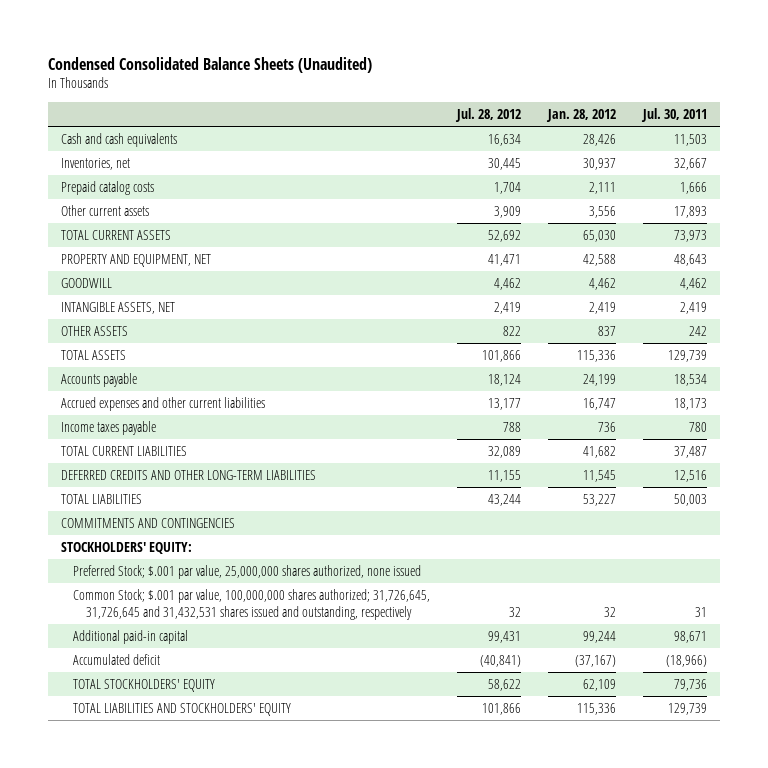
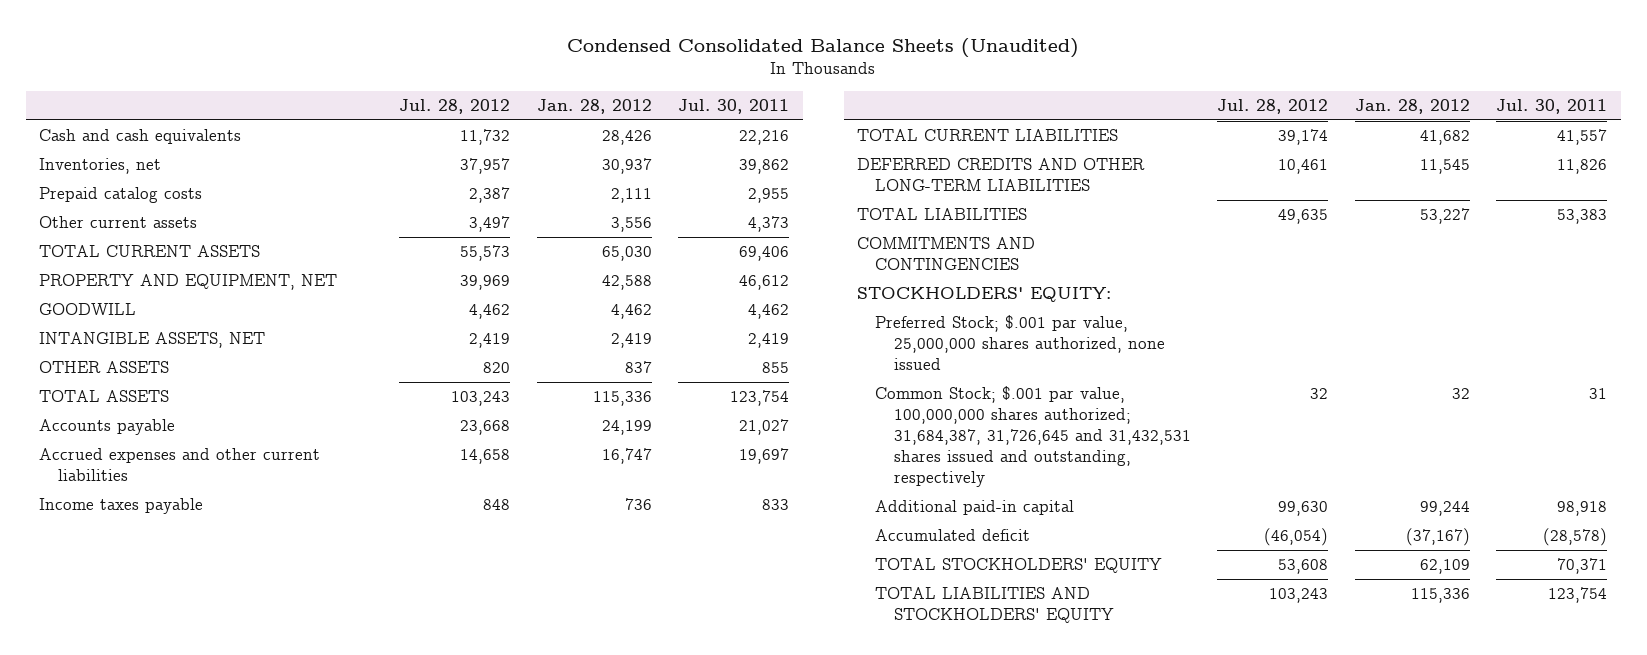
- Cash and cash equivalents | 16,634 | 28,426 | 11,503
- Inventories, net | 30,445 | 30,937 | 32,667
- Prepaid catalog costs | 1,704 | 2,111 | 1,666
- Other current assets | 3,909 | 3,556 | 17,893
- TOTAL CURRENT ASSETS | 52,692 | 65,030 | 73,973
- PROPERTY AND EQUIPMENT, NET | 41,471 | 42,588 | 48,643
+ Cash and cash equivalents | 11,732 | 28,426 | 22,216
+ Inventories, net | 37,957 | 30,937 | 39,862
+ Prepaid catalog costs | 2,387 | 2,111 | 2,955
+ Other current assets | 3,497 | 3,556 | 4,373
+ TOTAL CURRENT ASSETS | 55,573 | 65,030 | 69,406
+ PROPERTY AND EQUIPMENT, NET | 39,969 | 42,588 | 46,612
- OTHER ASSETS | 822 | 837 | 242
- TOTAL ASSETS | 101,866 | 115,336 | 129,739
- Accounts payable | 18,124 | 24,199 | 18,534
- Accrued expenses and other current liabilities | 13,177 | 16,747 | 18,173
- Income taxes payable | 788 | 736 | 780
- TOTAL CURRENT LIABILITIES | 32,089 | 41,682 | 37,487
- DEFERRED CREDITS AND OTHER LONG-TERM LIABILITIES | 11,155 | 11,545 | 12,516
- TOTAL LIABILITIES | 43,244 | 53,227 | 50,003
+ OTHER ASSETS | 820 | 837 | 855
+ TOTAL ASSETS | 103,243 | 115,336 | 123,754
+ Accounts payable | 23,668 | 24,199 | 21,027
+ Accrued expenses and other current liabilities | 14,658 | 16,747 | 19,697
+ Income taxes payable | 848 | 736 | 833
+ TOTAL CURRENT LIABILITIES | 39,174 | 41,682 | 41,557
+ DEFERRED CREDITS AND OTHER LONG-TERM LIABILITIES | 10,461 | 11,545 | 11,826
+ TOTAL LIABILITIES | 49,635 | 53,227 | 53,383
- Common Stock; $.001 par value, 100,000,000 shares authorized; 31,726,645, 31,726,645 and 31,432,531 shares issued and outstanding, respectively | 32 | 32 | 31
- Additional paid-in capital | 99,431 | 99,244 | 98,671
- Accumulated deficit | (40,841) | (37,167) | (18,966)
- TOTAL STOCKHOLDERS' EQUITY | 58,622 | 62,109 | 79,736
- TOTAL LIABILITIES AND STOCKHOLDERS' EQUITY | 101,866 | 115,336 | 129,739
+ Common Stock; $.001 par value, 100,000,000 shares authorized; 31,684,387, 31,726,645 and 31,432,531 shares issued and outstanding, respectively | 32 | 32 | 31
+ Additional paid-in capital | 99,630 | 99,244 | 98,918
+ Accumulated deficit | (46,054) | (37,167) | (28,578)
+ TOTAL STOCKHOLDERS' EQUITY | 53,608 | 62,109 | 70,371
+ TOTAL LIABILITIES AND STOCKHOLDERS' EQUITY | 103,243 | 115,336 | 123,754

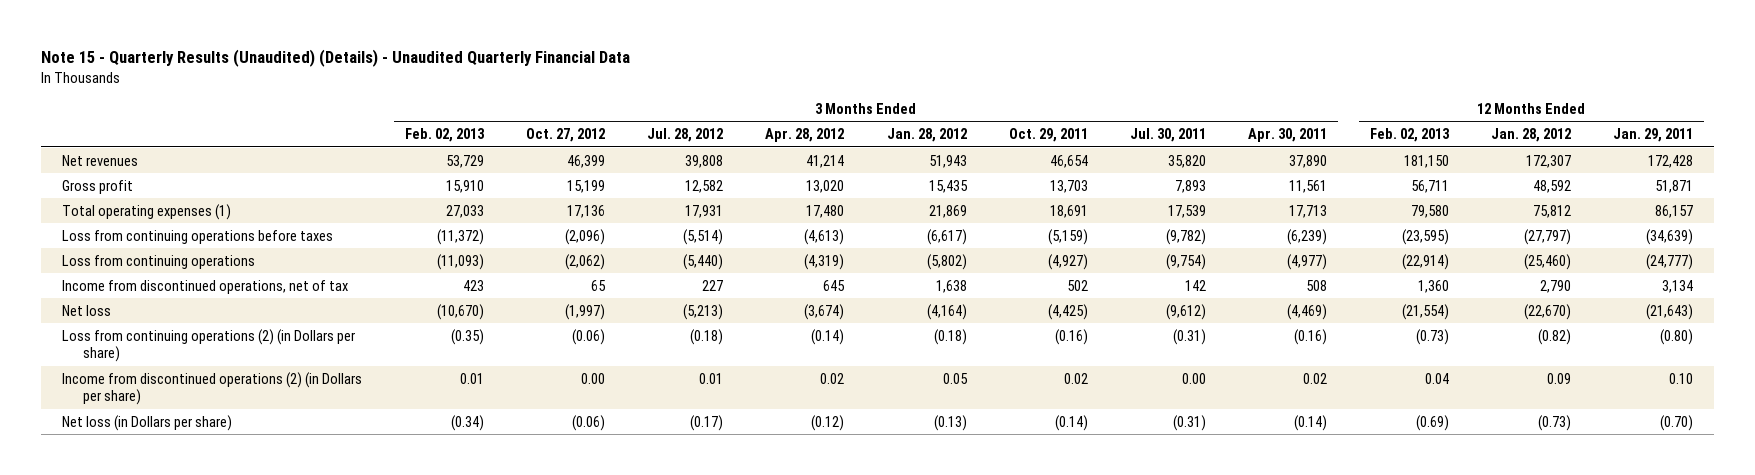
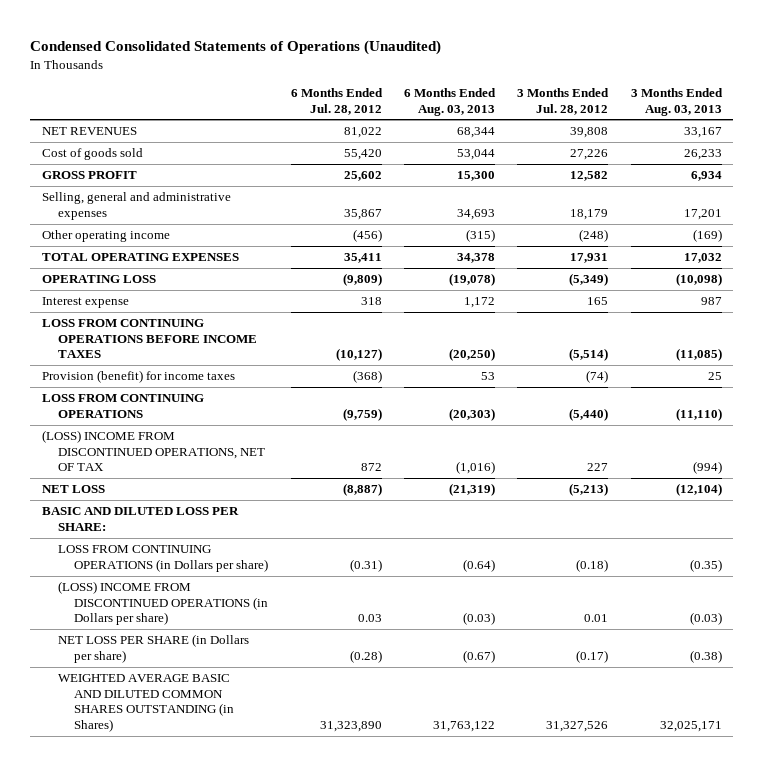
- Note 15 - Quarterly Results (Unaudited) (Details) - Unaudited Quarterly Financial Data
+ Condensed Consolidated Statements of Operations (Unaudited)
- | 3 Months Ended Feb. 02, 2013 | 3 Months Ended Oct. 27, 2012 | 3 Months Ended Jul. 28, 2012 | 3 Months Ended Apr. 28, 2012 | 3 Months Ended Jan. 28, 2012 | 3 Months Ended Oct. 29, 2011 | 3 Months Ended Jul. 30, 2011 | 3 Months Ended Apr. 30, 2011 | 12 Months Ended Feb. 02, 2013 | 12 Months Ended Jan. 28, 2012 | 12 Months Ended Jan. 29, 2011
+ | 6 Months Ended Jul. 28, 2012 | 6 Months Ended Aug. 03, 2013 | 3 Months Ended Jul. 28, 2012 | 3 Months Ended Aug. 03, 2013
- Net revenues | 53,729 | 46,399 | 39,808 | 41,214 | 51,943 | 46,654 | 35,820 | 37,890 | 181,150 | 172,307 | 172,428
- Gross profit | 15,910 | 15,199 | 12,582 | 13,020 | 15,435 | 13,703 | 7,893 | 11,561 | 56,711 | 48,592 | 51,871
- Total operating expenses (1) | 27,033 | 17,136 | 17,931 | 17,480 | 21,869 | 18,691 | 17,539 | 17,713 | 79,580 | 75,812 | 86,157
- Loss from continuing operations before taxes | (11,372) | (2,096) | (5,514) | (4,613) | (6,617) | (5,159) | (9,782) | (6,239) | (23,595) | (27,797) | (34,639)
- Loss from continuing operations | (11,093) | (2,062) | (5,440) | (4,319) | (5,802) | (4,927) | (9,754) | (4,977) | (22,914) | (25,460) | (24,777)
- Income from discontinued operations, net of tax | 423 | 65 | 227 | 645 | 1,638 | 502 | 142 | 508 | 1,360 | 2,790 | 3,134
- Net loss | (10,670) | (1,997) | (5,213) | (3,674) | (4,164) | (4,425) | (9,612) | (4,469) | (21,554) | (22,670) | (21,643)
- Loss from continuing operations (2) (in Dollars per share) | (0.35) | (0.06) | (0.18) | (0.14) | (0.18) | (0.16) | (0.31) | (0.16) | (0.73) | (0.82) | (0.80)
- Income from discontinued operations (2) (in Dollars per share) | 0.01 | 0.00 | 0.01 | 0.02 | 0.05 | 0.02 | 0.00 | 0.02 | 0.04 | 0.09 | 0.10
- Net loss (in Dollars per share) | (0.34) | (0.06) | (0.17) | (0.12) | (0.13) | (0.14) | (0.31) | (0.14) | (0.69) | (0.73) | (0.70)
+ NET REVENUES | 81,022 | 68,344 | 39,808 | 33,167
+ Cost of goods sold | 55,420 | 53,044 | 27,226 | 26,233
+ GROSS PROFIT | 25,602 | 15,300 | 12,582 | 6,934
+ Selling, general and administrative expenses | 35,867 | 34,693 | 18,179 | 17,201
+ Other operating income | (456) | (315) | (248) | (169)
+ TOTAL OPERATING EXPENSES | 35,411 | 34,378 | 17,931 | 17,032
+ OPERATING LOSS | (9,809) | (19,078) | (5,349) | (10,098)
+ Interest expense | 318 | 1,172 | 165 | 987
+ LOSS FROM CONTINUING OPERATIONS BEFORE INCOME TAXES | (10,127) | (20,250) | (5,514) | (11,085)
+ Provision (benefit) for income taxes | (368) | 53 | (74) | 25
+ LOSS FROM CONTINUING OPERATIONS | (9,759) | (20,303) | (5,440) | (11,110)
+ (LOSS) INCOME FROM DISCONTINUED OPERATIONS, NET OF TAX | 872 | (1,016) | 227 | (994)
+ NET LOSS | (8,887) | (21,319) | (5,213) | (12,104)
+ BASIC AND DILUTED LOSS PER SHARE:
+ LOSS FROM CONTINUING OPERATIONS (in Dollars per share) | (0.31) | (0.64) | (0.18) | (0.35)
+ (LOSS) INCOME FROM DISCONTINUED OPERATIONS (in Dollars per share) | 0.03 | (0.03) | 0.01 | (0.03)
+ NET LOSS PER SHARE (in Dollars per share) | (0.28) | (0.67) | (0.17) | (0.38)
+ WEIGHTED AVERAGE BASIC AND DILUTED COMMON SHARES OUTSTANDING (in Shares) | 31,323,890 | 31,763,122 | 31,327,526 | 32,025,171

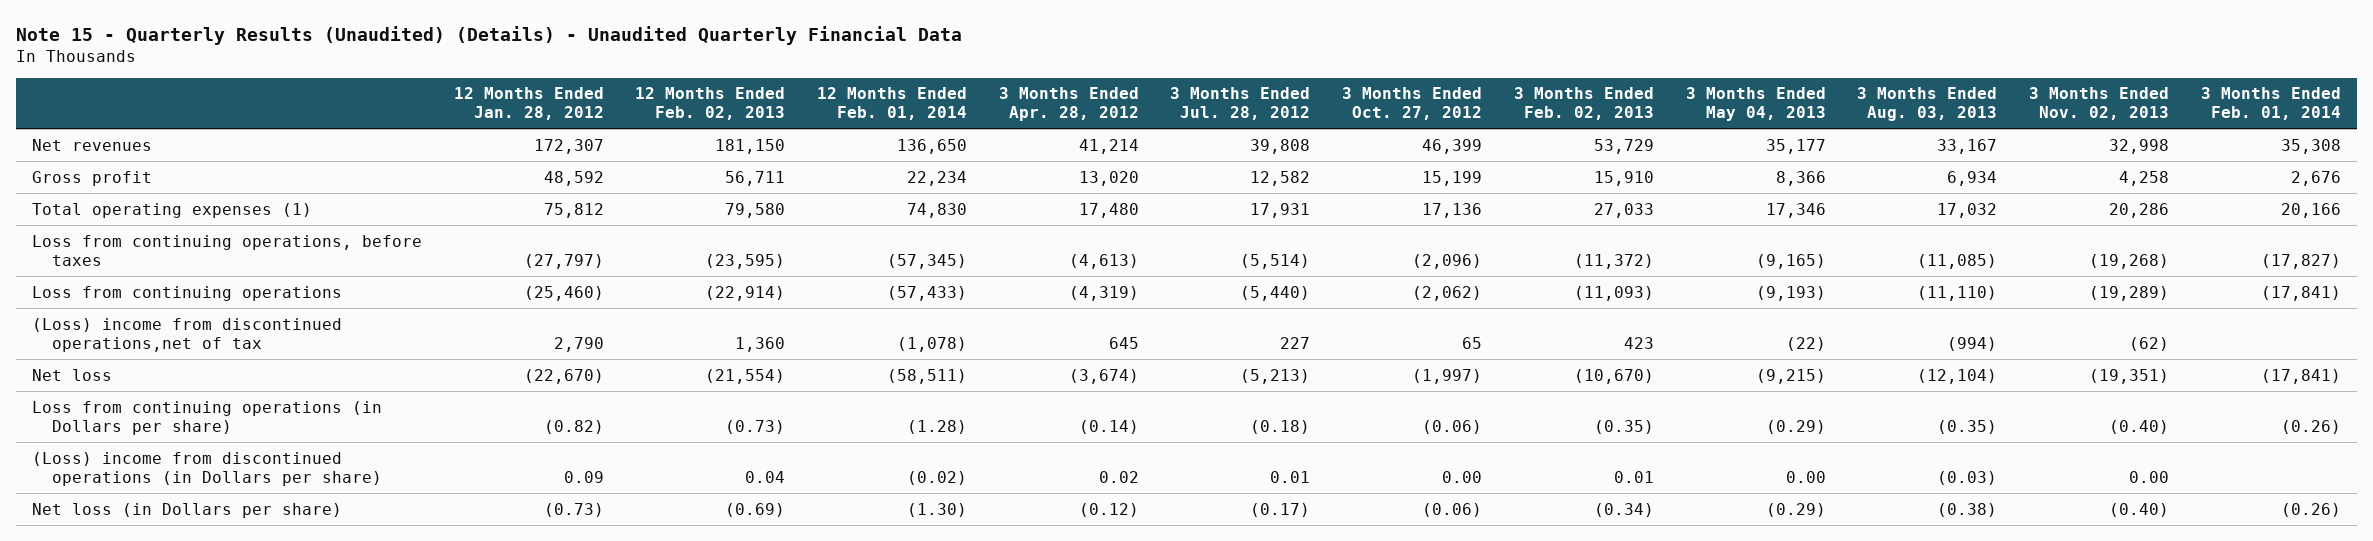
- Condensed Consolidated Statements of Operations (Unaudited)
+ Note 15 - Quarterly Results (Unaudited) (Details) - Unaudited Quarterly Financial Data
- | 6 Months Ended Jul. 28, 2012 | 6 Months Ended Aug. 03, 2013 | 3 Months Ended Jul. 28, 2012 | 3 Months Ended Aug. 03, 2013
+ | 12 Months Ended Jan. 28, 2012 | 12 Months Ended Feb. 02, 2013 | 12 Months Ended Feb. 01, 2014 | 3 Months Ended Apr. 28, 2012 | 3 Months Ended Jul. 28, 2012 | 3 Months Ended Oct. 27, 2012 | 3 Months Ended Feb. 02, 2013 | 3 Months Ended May 04, 2013 | 3 Months Ended Aug. 03, 2013 | 3 Months Ended Nov. 02, 2013 | 3 Months Ended Feb. 01, 2014
- NET REVENUES | 81,022 | 68,344 | 39,808 | 33,167
- Cost of goods sold | 55,420 | 53,044 | 27,226 | 26,233
- GROSS PROFIT | 25,602 | 15,300 | 12,582 | 6,934
- Selling, general and administrative expenses | 35,867 | 34,693 | 18,179 | 17,201
- Other operating income | (456) | (315) | (248) | (169)
- TOTAL OPERATING EXPENSES | 35,411 | 34,378 | 17,931 | 17,032
- OPERATING LOSS | (9,809) | (19,078) | (5,349) | (10,098)
- Interest expense | 318 | 1,172 | 165 | 987
- LOSS FROM CONTINUING OPERATIONS BEFORE INCOME TAXES | (10,127) | (20,250) | (5,514) | (11,085)
- Provision (benefit) for income taxes | (368) | 53 | (74) | 25
- LOSS FROM CONTINUING OPERATIONS | (9,759) | (20,303) | (5,440) | (11,110)
- (LOSS) INCOME FROM DISCONTINUED OPERATIONS, NET OF TAX | 872 | (1,016) | 227 | (994)
- NET LOSS | (8,887) | (21,319) | (5,213) | (12,104)
- BASIC AND DILUTED LOSS PER SHARE:
- LOSS FROM CONTINUING OPERATIONS (in Dollars per share) | (0.31) | (0.64) | (0.18) | (0.35)
- (LOSS) INCOME FROM DISCONTINUED OPERATIONS (in Dollars per share) | 0.03 | (0.03) | 0.01 | (0.03)
- NET LOSS PER SHARE (in Dollars per share) | (0.28) | (0.67) | (0.17) | (0.38)
- WEIGHTED AVERAGE BASIC AND DILUTED COMMON SHARES OUTSTANDING (in Shares) | 31,323,890 | 31,763,122 | 31,327,526 | 32,025,171
+ Net revenues | 172,307 | 181,150 | 136,650 | 41,214 | 39,808 | 46,399 | 53,729 | 35,177 | 33,167 | 32,998 | 35,308
+ Gross profit | 48,592 | 56,711 | 22,234 | 13,020 | 12,582 | 15,199 | 15,910 | 8,366 | 6,934 | 4,258 | 2,676
+ Total operating expenses (1) | 75,812 | 79,580 | 74,830 | 17,480 | 17,931 | 17,136 | 27,033 | 17,346 | 17,032 | 20,286 | 20,166
+ Loss from continuing operations, before taxes | (27,797) | (23,595) | (57,345) | (4,613) | (5,514) | (2,096) | (11,372) | (9,165) | (11,085) | (19,268) | (17,827)
+ Loss from continuing operations | (25,460) | (22,914) | (57,433) | (4,319) | (5,440) | (2,062) | (11,093) | (9,193) | (11,110) | (19,289) | (17,841)
+ (Loss) income from discontinued operations,net of tax | 2,790 | 1,360 | (1,078) | 645 | 227 | 65 | 423 | (22) | (994) | (62) |
+ Net loss | (22,670) | (21,554) | (58,511) | (3,674) | (5,213) | (1,997) | (10,670) | (9,215) | (12,104) | (19,351) | (17,841)
+ Loss from continuing operations (in Dollars per share) | (0.82) | (0.73) | (1.28) | (0.14) | (0.18) | (0.06) | (0.35) | (0.29) | (0.35) | (0.40) | (0.26)
+ (Loss) income from discontinued operations (in Dollars per share) | 0.09 | 0.04 | (0.02) | 0.02 | 0.01 | 0.00 | 0.01 | 0.00 | (0.03) | 0.00 |
+ Net loss (in Dollars per share) | (0.73) | (0.69) | (1.30) | (0.12) | (0.17) | (0.06) | (0.34) | (0.29) | (0.38) | (0.40) | (0.26)

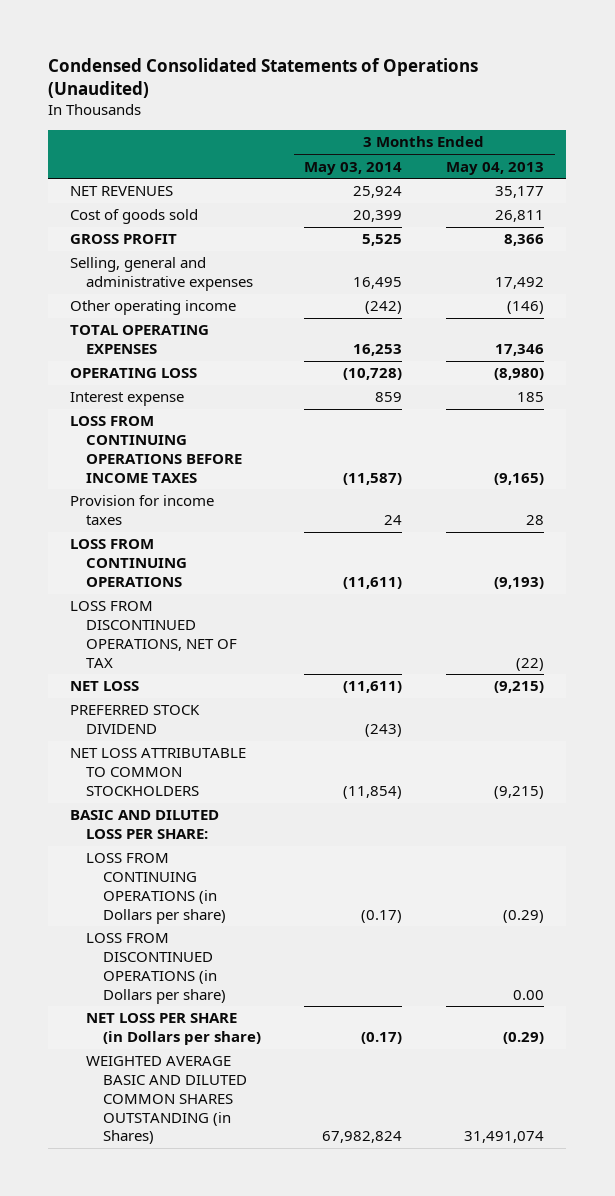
- Note 15 - Quarterly Results (Unaudited) (Details) - Unaudited Quarterly Financial Data
+ Condensed Consolidated Statements of Operations (Unaudited)
- | 12 Months Ended Jan. 28, 2012 | 12 Months Ended Feb. 02, 2013 | 12 Months Ended Feb. 01, 2014 | 3 Months Ended Apr. 28, 2012 | 3 Months Ended Jul. 28, 2012 | 3 Months Ended Oct. 27, 2012 | 3 Months Ended Feb. 02, 2013 | 3 Months Ended May 04, 2013 | 3 Months Ended Aug. 03, 2013 | 3 Months Ended Nov. 02, 2013 | 3 Months Ended Feb. 01, 2014
+ | 3 Months Ended May 03, 2014 | 3 Months Ended May 04, 2013
- Net revenues | 172,307 | 181,150 | 136,650 | 41,214 | 39,808 | 46,399 | 53,729 | 35,177 | 33,167 | 32,998 | 35,308
- Gross profit | 48,592 | 56,711 | 22,234 | 13,020 | 12,582 | 15,199 | 15,910 | 8,366 | 6,934 | 4,258 | 2,676
- Total operating expenses (1) | 75,812 | 79,580 | 74,830 | 17,480 | 17,931 | 17,136 | 27,033 | 17,346 | 17,032 | 20,286 | 20,166
- Loss from continuing operations, before taxes | (27,797) | (23,595) | (57,345) | (4,613) | (5,514) | (2,096) | (11,372) | (9,165) | (11,085) | (19,268) | (17,827)
- Loss from continuing operations | (25,460) | (22,914) | (57,433) | (4,319) | (5,440) | (2,062) | (11,093) | (9,193) | (11,110) | (19,289) | (17,841)
- (Loss) income from discontinued operations,net of tax | 2,790 | 1,360 | (1,078) | 645 | 227 | 65 | 423 | (22) | (994) | (62) |
- Net loss | (22,670) | (21,554) | (58,511) | (3,674) | (5,213) | (1,997) | (10,670) | (9,215) | (12,104) | (19,351) | (17,841)
- Loss from continuing operations (in Dollars per share) | (0.82) | (0.73) | (1.28) | (0.14) | (0.18) | (0.06) | (0.35) | (0.29) | (0.35) | (0.40) | (0.26)
- (Loss) income from discontinued operations (in Dollars per share) | 0.09 | 0.04 | (0.02) | 0.02 | 0.01 | 0.00 | 0.01 | 0.00 | (0.03) | 0.00 |
- Net loss (in Dollars per share) | (0.73) | (0.69) | (1.30) | (0.12) | (0.17) | (0.06) | (0.34) | (0.29) | (0.38) | (0.40) | (0.26)
+ NET REVENUES | 25,924 | 35,177
+ Cost of goods sold | 20,399 | 26,811
+ GROSS PROFIT | 5,525 | 8,366
+ Selling, general and administrative expenses | 16,495 | 17,492
+ Other operating income | (242) | (146)
+ TOTAL OPERATING EXPENSES | 16,253 | 17,346
+ OPERATING LOSS | (10,728) | (8,980)
+ Interest expense | 859 | 185
+ LOSS FROM CONTINUING OPERATIONS BEFORE INCOME TAXES | (11,587) | (9,165)
+ Provision for income taxes | 24 | 28
+ LOSS FROM CONTINUING OPERATIONS | (11,611) | (9,193)
+ LOSS FROM DISCONTINUED OPERATIONS, NET OF TAX | | (22)
+ NET LOSS | (11,611) | (9,215)
+ PREFERRED STOCK DIVIDEND | (243) |
+ NET LOSS ATTRIBUTABLE TO COMMON STOCKHOLDERS | (11,854) | (9,215)
+ BASIC AND DILUTED LOSS PER SHARE:
+ LOSS FROM CONTINUING OPERATIONS (in Dollars per share) | (0.17) | (0.29)
+ LOSS FROM DISCONTINUED OPERATIONS (in Dollars per share) | | 0.00
+ NET LOSS PER SHARE (in Dollars per share) | (0.17) | (0.29)
+ WEIGHTED AVERAGE BASIC AND DILUTED COMMON SHARES OUTSTANDING (in Shares) | 67,982,824 | 31,491,074

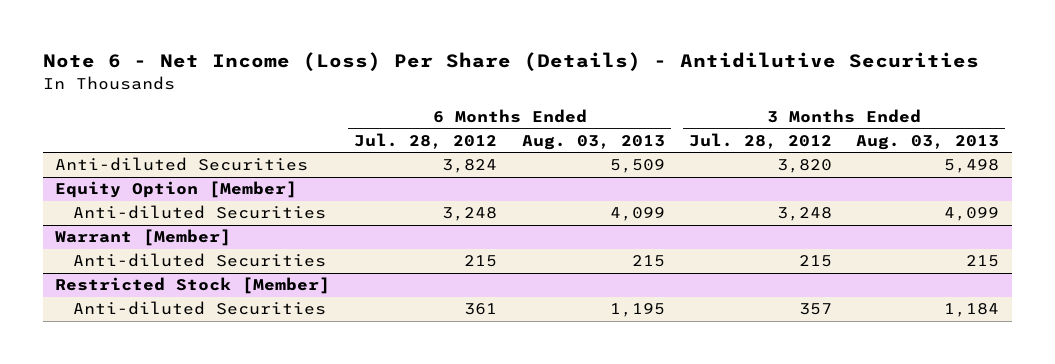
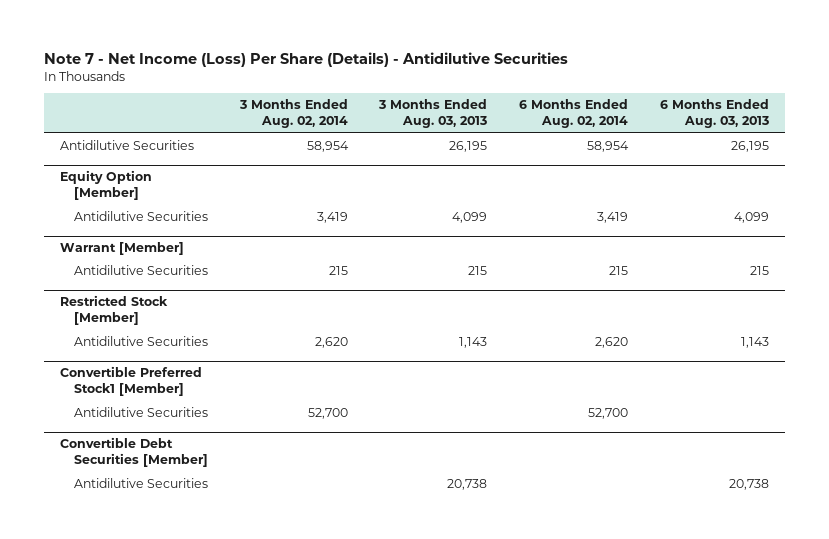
- Note 6 - Net Income (Loss) Per Share (Details) - Antidilutive Securities
+ Note 7 - Net Income (Loss) Per Share (Details) - Antidilutive Securities
- | 6 Months Ended Jul. 28, 2012 | 6 Months Ended Aug. 03, 2013 | 3 Months Ended Jul. 28, 2012 | 3 Months Ended Aug. 03, 2013
+ | 3 Months Ended Aug. 02, 2014 | 3 Months Ended Aug. 03, 2013 | 6 Months Ended Aug. 02, 2014 | 6 Months Ended Aug. 03, 2013
- Anti-diluted Securities | 3,824 | 5,509 | 3,820 | 5,498
+ Antidilutive Securities | 58,954 | 26,195 | 58,954 | 26,195
@ Equity Option [Member]
- Anti-diluted Securities | 3,248 | 4,099 | 3,248 | 4,099
+ Antidilutive Securities | 3,419 | 4,099 | 3,419 | 4,099
@ Warrant [Member]
- Anti-diluted Securities | 215 | 215 | 215 | 215
+ Antidilutive Securities | 215 | 215 | 215 | 215
@ Restricted Stock [Member]
- Anti-diluted Securities | 361 | 1,195 | 357 | 1,184
+ Antidilutive Securities | 2,620 | 1,143 | 2,620 | 1,143
+ Convertible Preferred Stock1 [Member]
+ Antidilutive Securities | 52,700 | | 52,700 |
+ Convertible Debt Securities [Member]
+ Antidilutive Securities | | 20,738 | | 20,738

